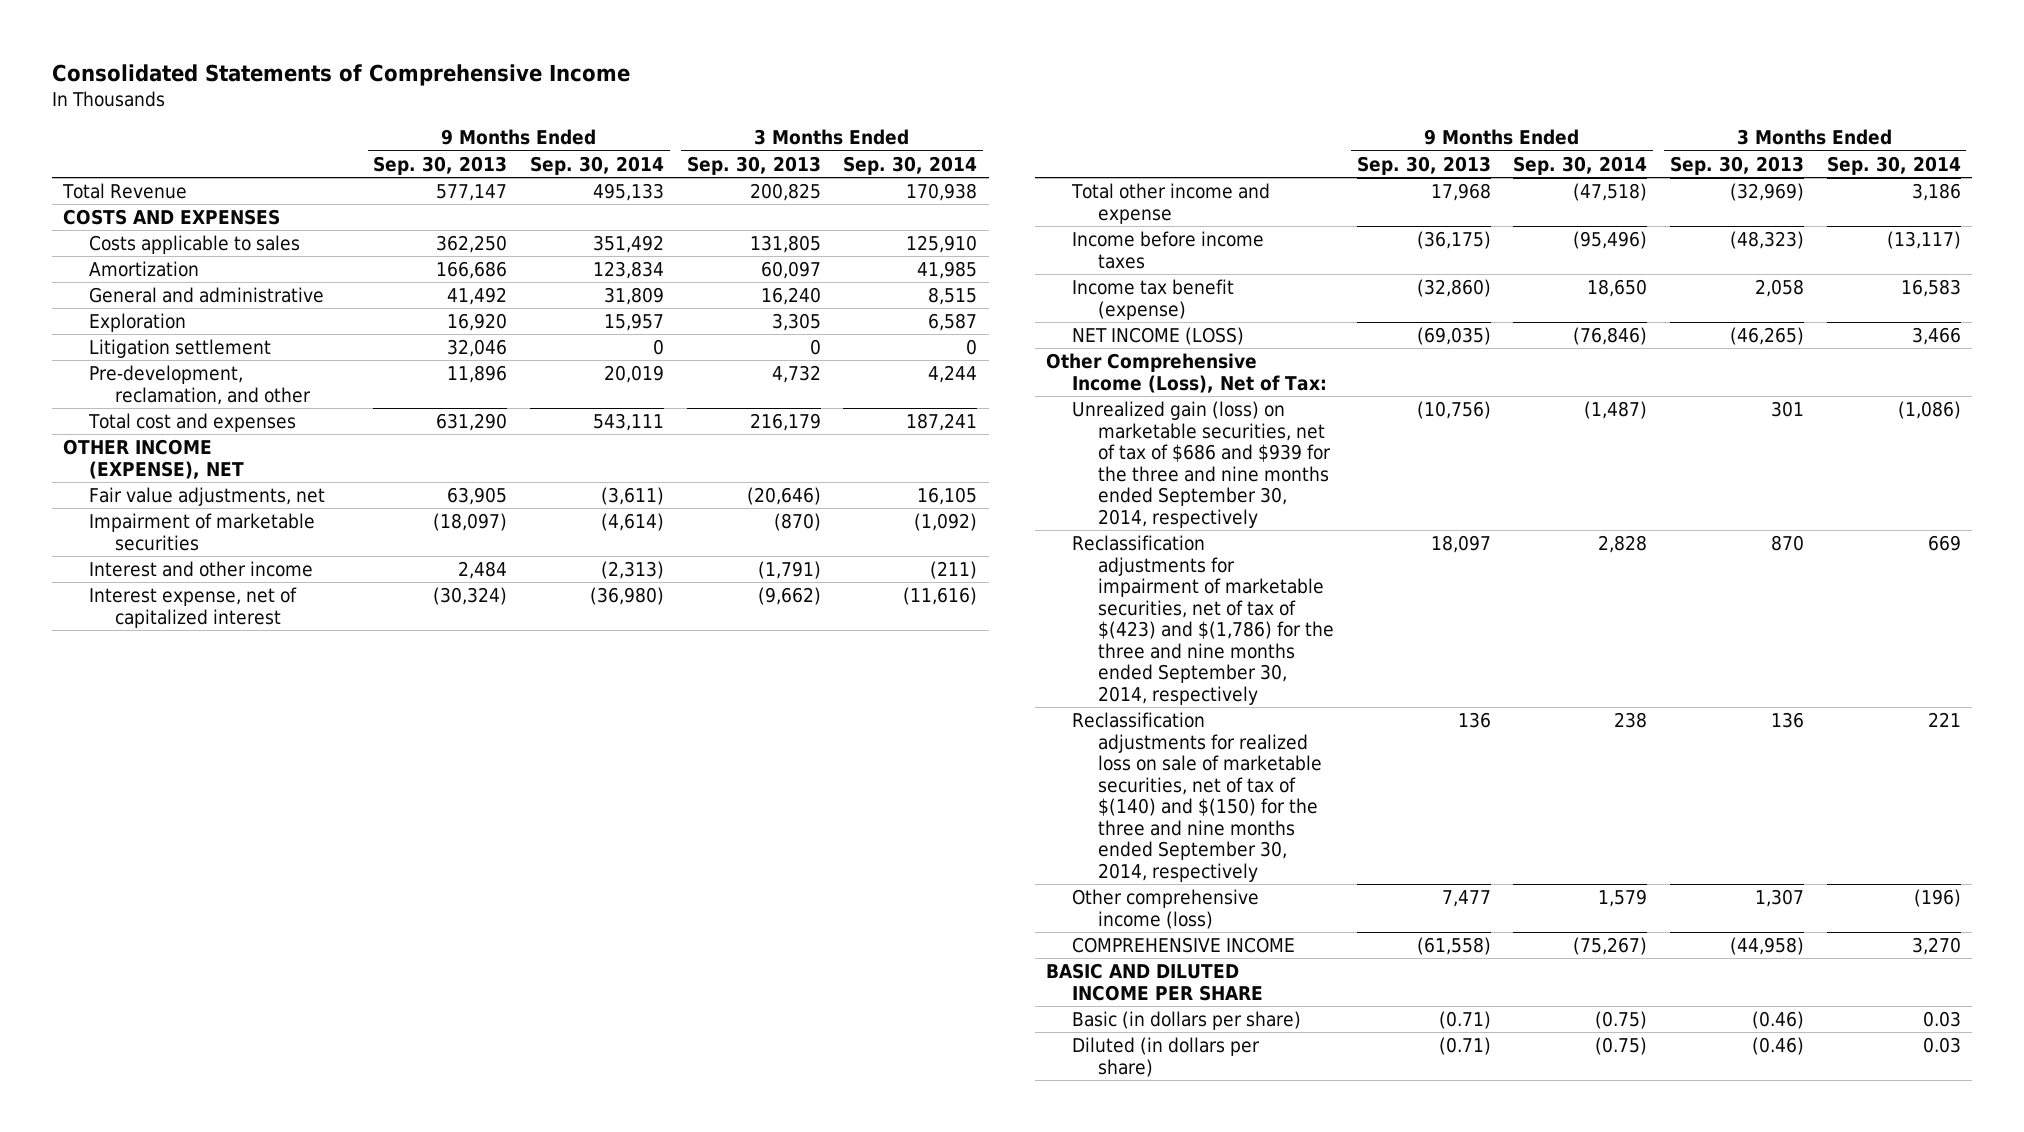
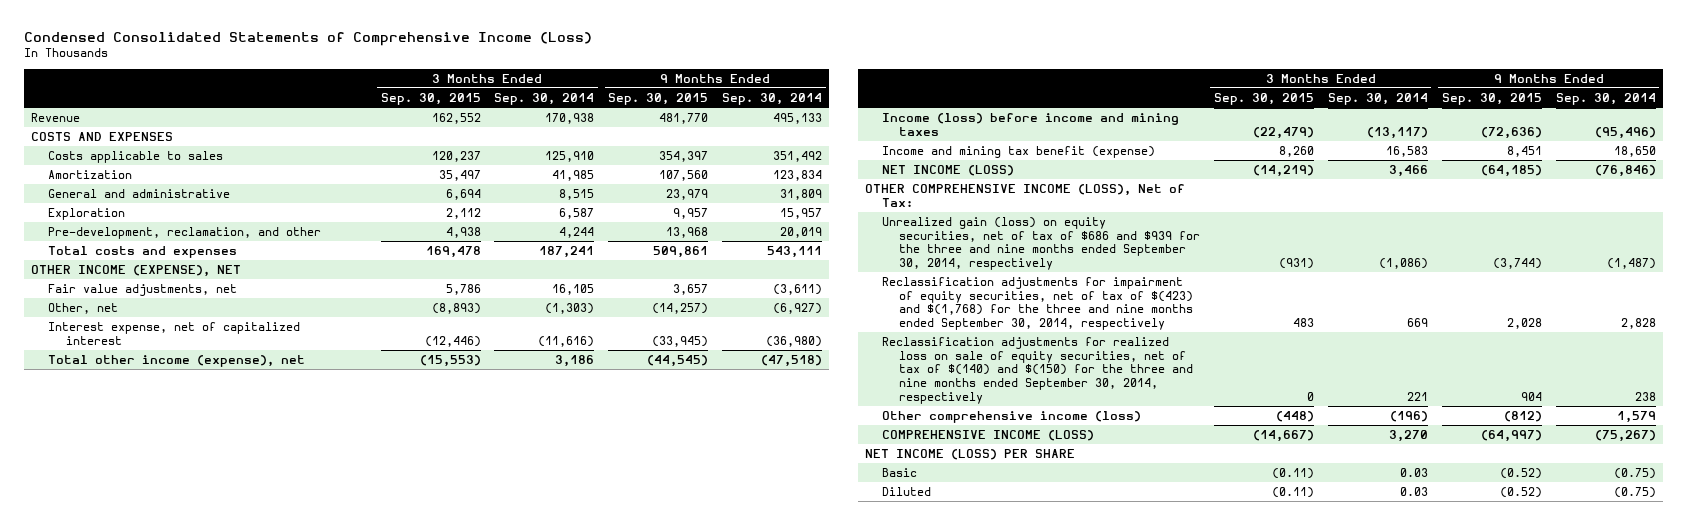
- Consolidated Statements of Comprehensive Income
+ Condensed Consolidated Statements of Comprehensive Income (Loss)
- | 9 Months Ended Sep. 30, 2013 | 9 Months Ended Sep. 30, 2014 | 3 Months Ended Sep. 30, 2013 | 3 Months Ended Sep. 30, 2014
+ | 3 Months Ended Sep. 30, 2015 | 3 Months Ended Sep. 30, 2014 | 9 Months Ended Sep. 30, 2015 | 9 Months Ended Sep. 30, 2014
- Total Revenue | 577,147 | 495,133 | 200,825 | 170,938
+ Revenue | 162,552 | 170,938 | 481,770 | 495,133
- Litigation settlement | 32,046 | 0 | 0 | 0
- Total cost and expenses | 631,290 | 543,111 | 216,179 | 187,241
+ Total costs and expenses | 169,478 | 187,241 | 509,861 | 543,111
- Impairment of marketable securities | (18,097) | (4,614) | (870) | (1,092)
- Interest and other income | 2,484 | (2,313) | (1,791) | (211)
+ Other, net | (8,893) | (1,303) | (14,257) | (6,927)
- Total other income and expense | 17,968 | (47,518) | (32,969) | 3,186
- Income before income taxes | (36,175) | (95,496) | (48,323) | (13,117)
- Income tax benefit (expense) | (32,860) | 18,650 | 2,058 | 16,583
+ Total other income (expense), net | (15,553) | 3,186 | (44,545) | (47,518)
+ Income (loss) before income and mining taxes | (22,479) | (13,117) | (72,636) | (95,496)
+ Income and mining tax benefit (expense) | 8,260 | 16,583 | 8,451 | 18,650
- Other Comprehensive Income (Loss), Net of Tax:
- Unrealized gain (loss) on marketable securities, net of tax of $686 and $939 for the three and nine months ended September 30, 2014, respectively | (10,756) | (1,487) | 301 | (1,086)
- Reclassification adjustments for impairment of marketable securities, net of tax of $(423) and $(1,786) for the three and nine months ended September 30, 2014, respectively | 18,097 | 2,828 | 870 | 669
- Reclassification adjustments for realized loss on sale of marketable securities, net of tax of $(140) and $(150) for the three and nine months ended September 30, 2014, respectively | 136 | 238 | 136 | 221
+ OTHER COMPREHENSIVE INCOME (LOSS), Net of Tax:
+ Unrealized gain (loss) on equity securities, net of tax of $686 and $939 for the three and nine months ended September 30, 2014, respectively | (931) | (1,086) | (3,744) | (1,487)
+ Reclassification adjustments for impairment of equity securities, net of tax of $(423) and $(1,768) for the three and nine months ended September 30, 2014, respectively | 483 | 669 | 2,028 | 2,828
+ Reclassification adjustments for realized loss on sale of equity securities, net of tax of $(140) and $(150) for the three and nine months ended September 30, 2014, respectively | 0 | 221 | 904 | 238
- COMPREHENSIVE INCOME | (61,558) | (75,267) | (44,958) | 3,270
- BASIC AND DILUTED INCOME PER SHARE
- Basic (in dollars per share) | (0.71) | (0.75) | (0.46) | 0.03
- Diluted (in dollars per share) | (0.71) | (0.75) | (0.46) | 0.03
+ COMPREHENSIVE INCOME (LOSS) | (14,667) | 3,270 | (64,997) | (75,267)
+ NET INCOME (LOSS) PER SHARE
+ Basic | (0.11) | 0.03 | (0.52) | (0.75)
+ Diluted | (0.11) | 0.03 | (0.52) | (0.75)

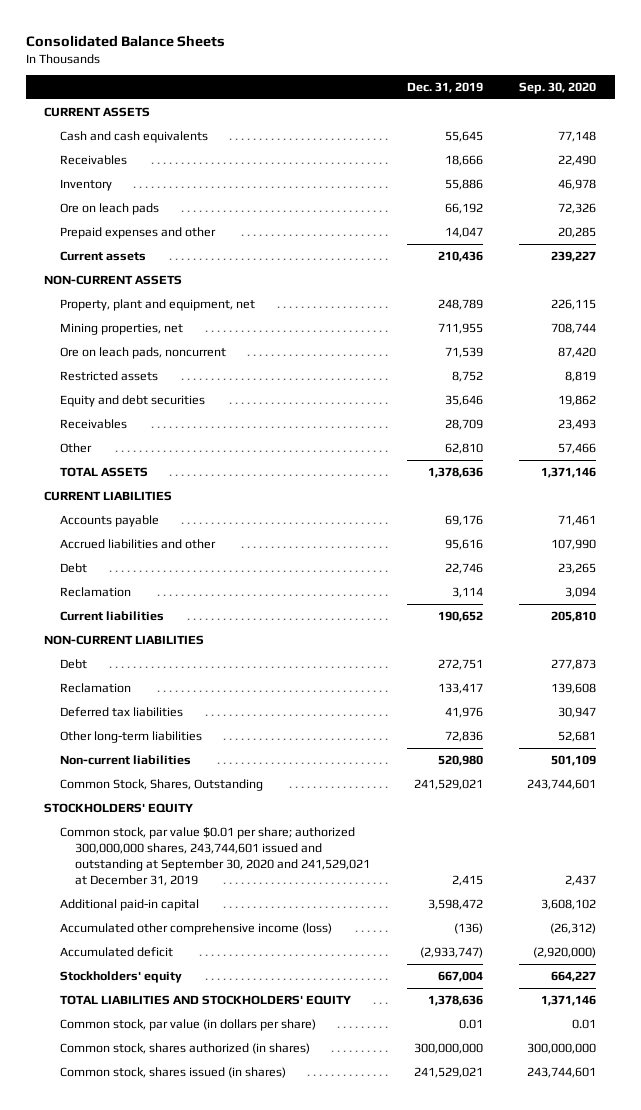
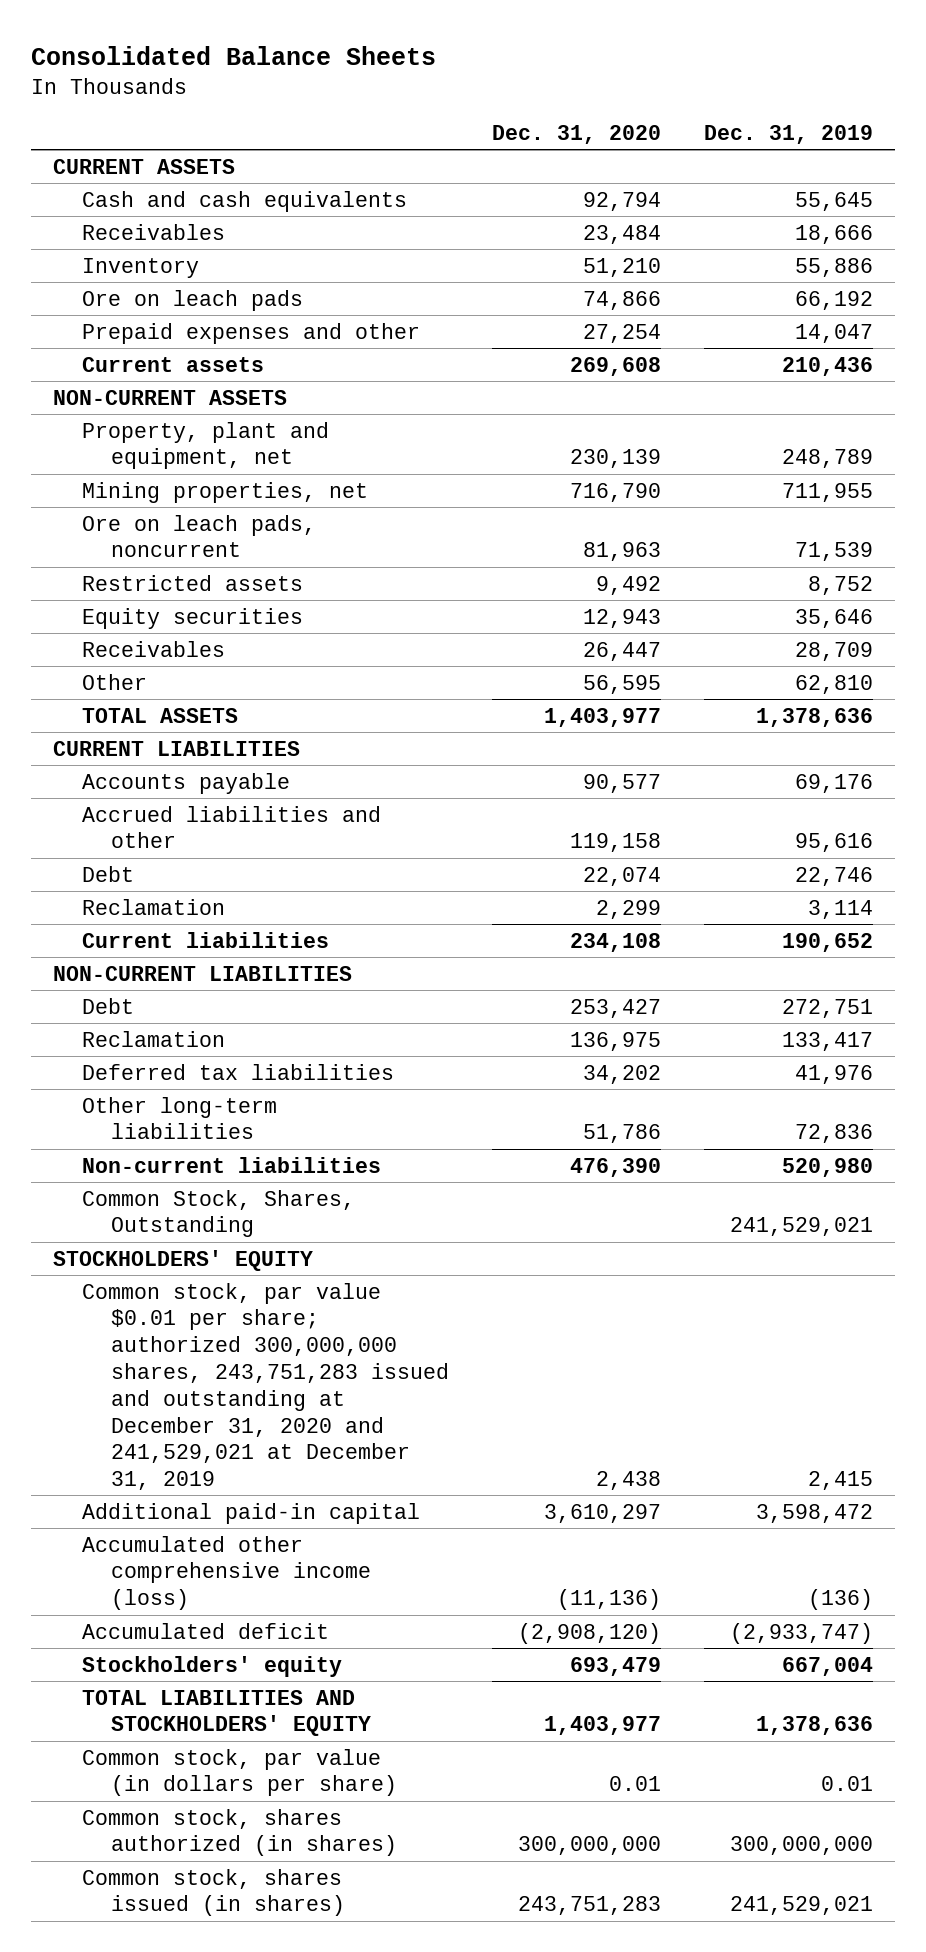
- | Dec. 31, 2019 | Sep. 30, 2020
+ | Dec. 31, 2020 | Dec. 31, 2019
- Equity and debt securities | 35,646 | 19,862
+ Equity securities | 12,943 | 35,646
- Common stock, par value $0.01 per share; authorized 300,000,000 shares, 243,744,601 issued and outstanding at September 30, 2020 and 241,529,021 at December 31, 2019 | 2,415 | 2,437
+ Common stock, par value $0.01 per share; authorized 300,000,000 shares, 243,751,283 issued and outstanding at December 31, 2020 and 241,529,021 at December 31, 2019 | 2,438 | 2,415

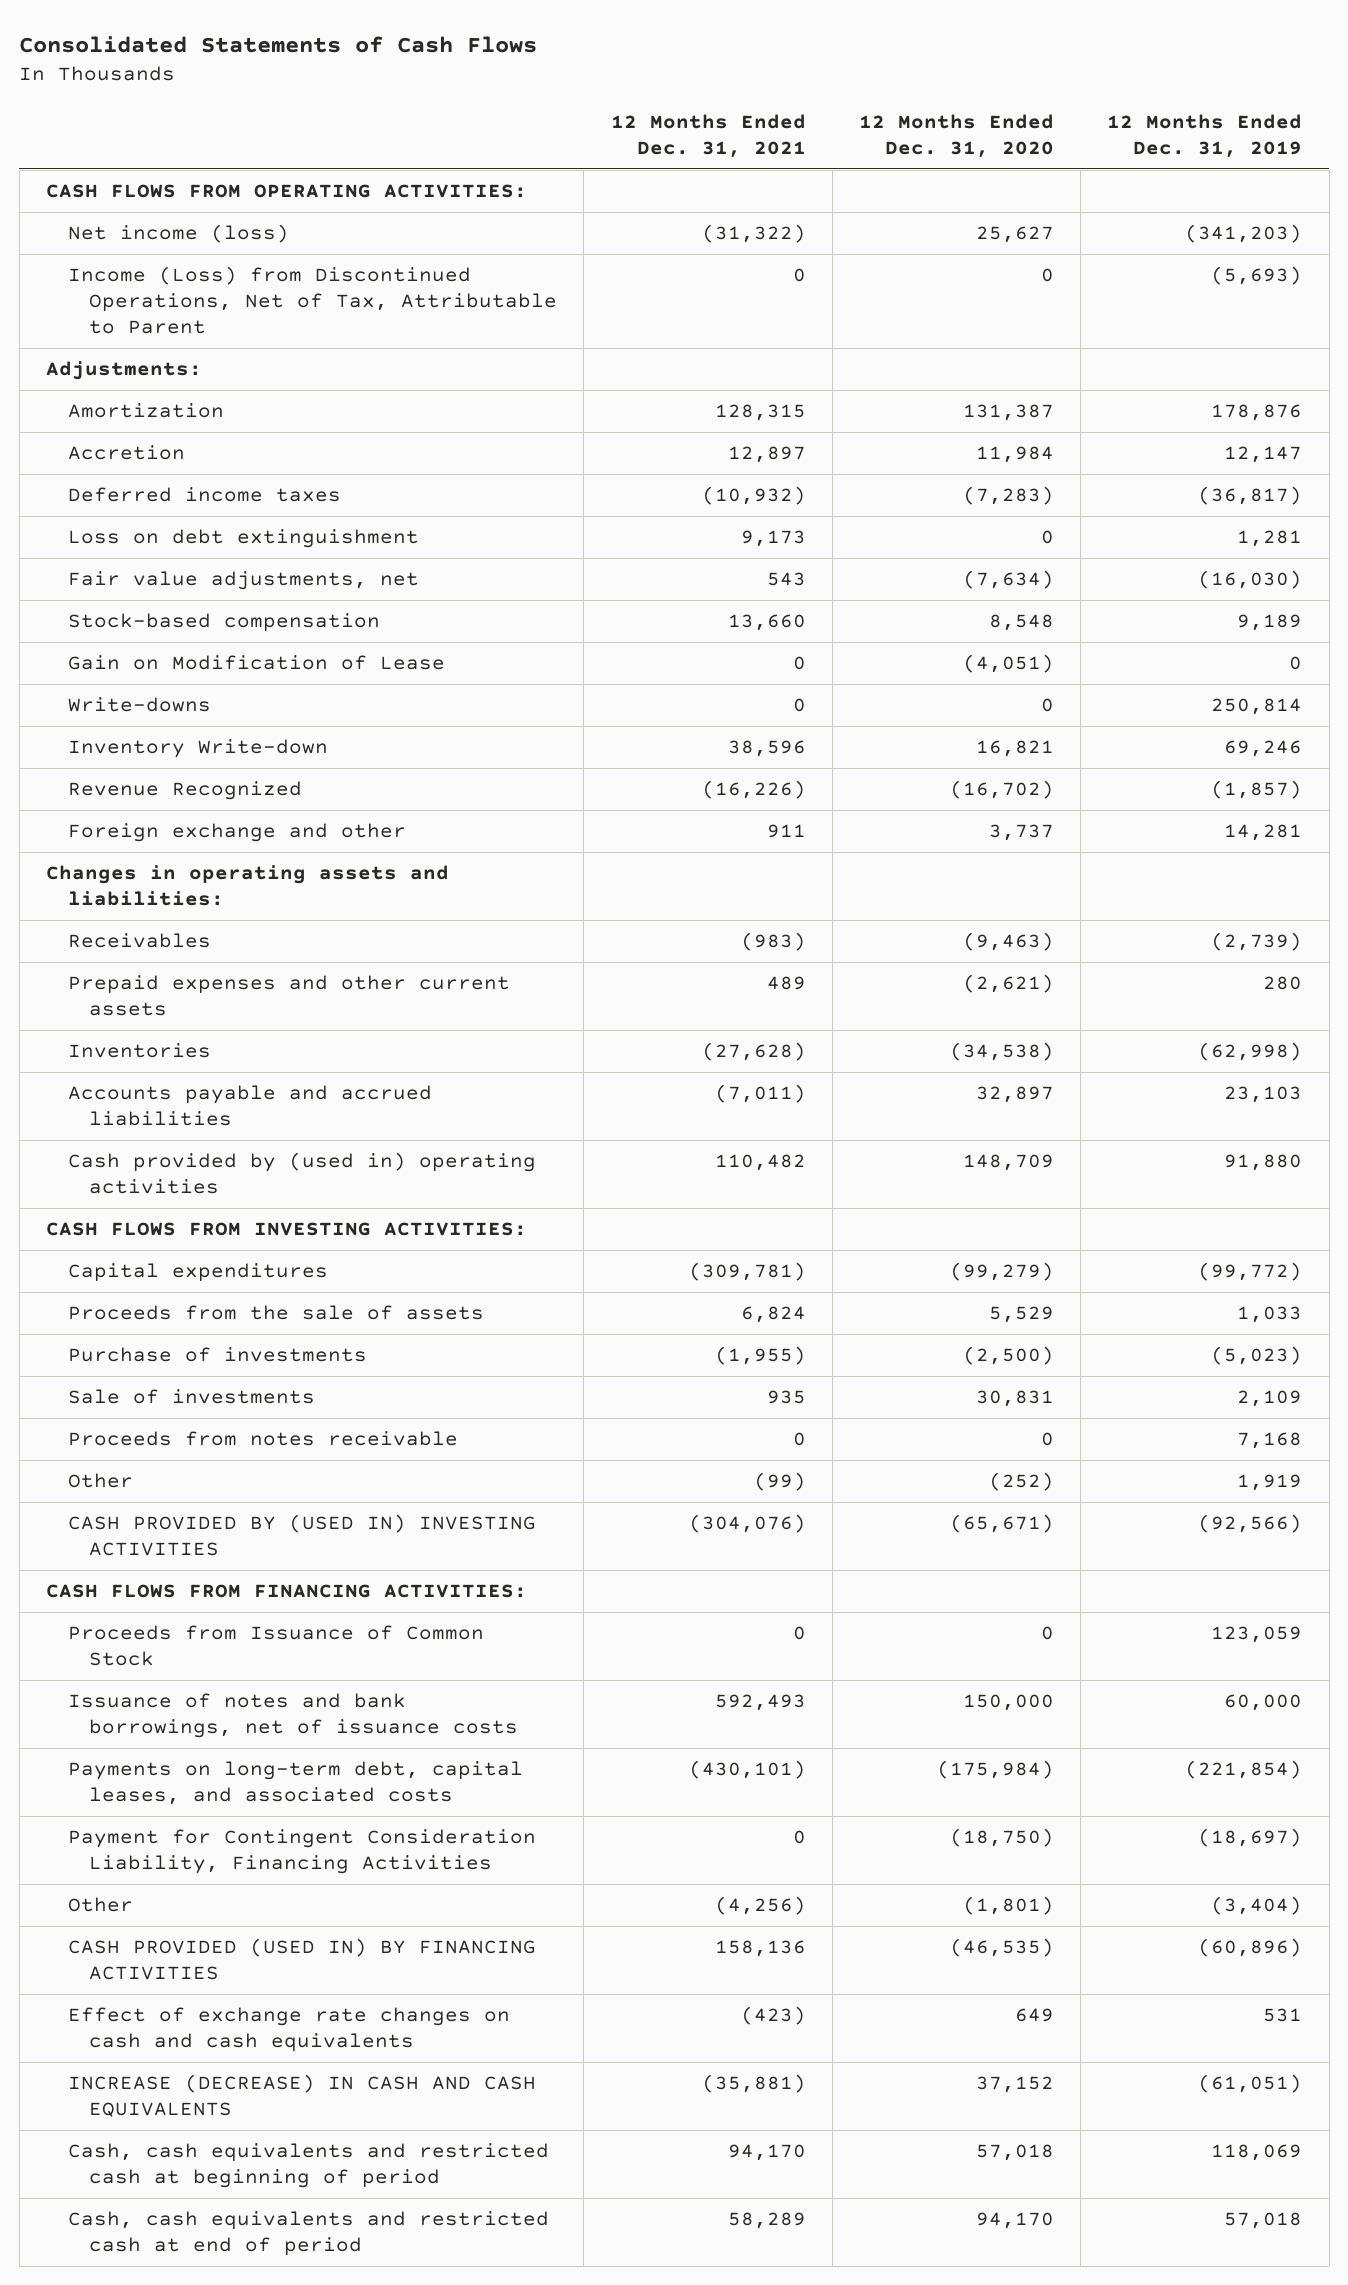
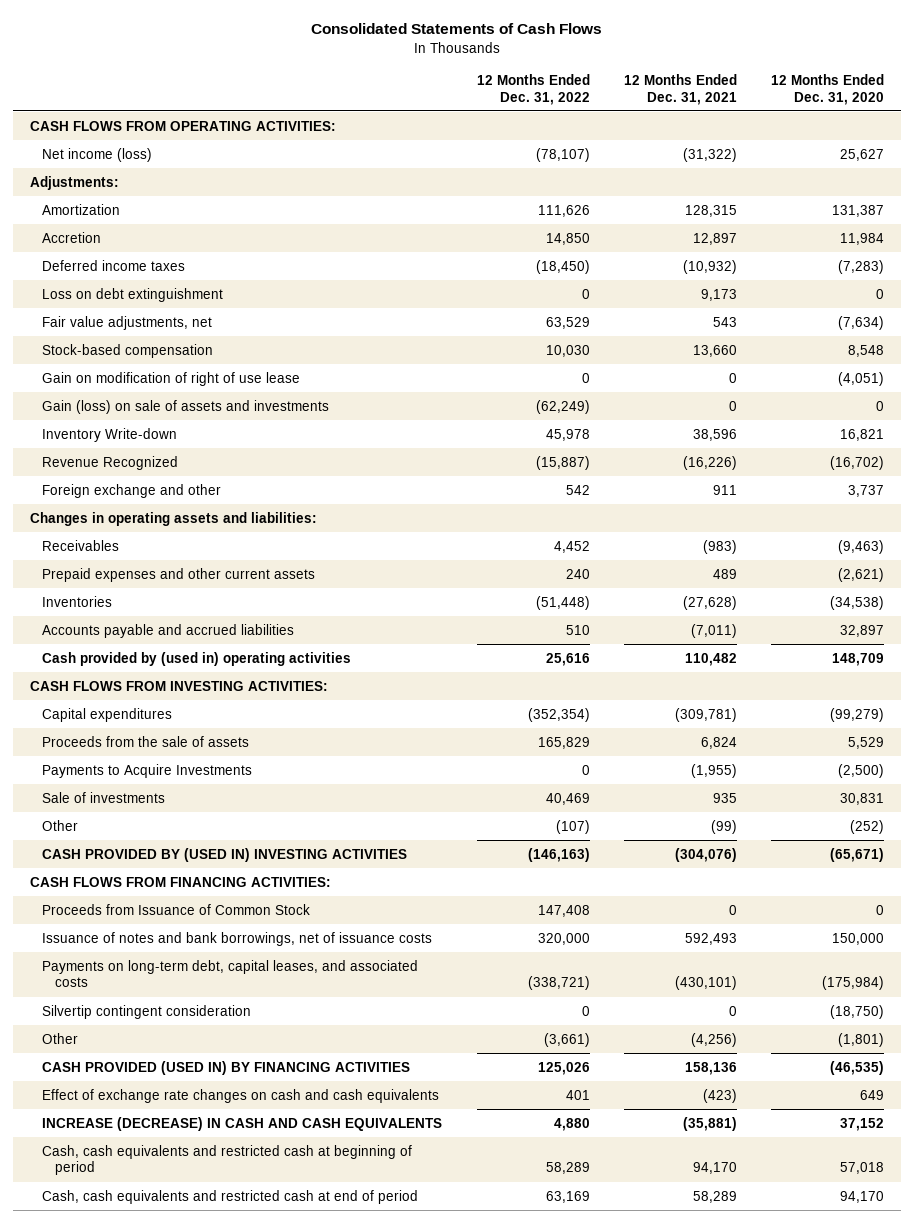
- | 12 Months Ended Dec. 31, 2021 | 12 Months Ended Dec. 31, 2020 | 12 Months Ended Dec. 31, 2019
+ | 12 Months Ended Dec. 31, 2022 | 12 Months Ended Dec. 31, 2021 | 12 Months Ended Dec. 31, 2020
- Income (Loss) from Discontinued Operations, Net of Tax, Attributable to Parent | 0 | 0 | (5,693)
- Gain on Modification of Lease | 0 | (4,051) | 0
- Write-downs | 0 | 0 | 250,814
+ Gain on modification of right of use lease | 0 | 0 | (4,051)
+ Gain (loss) on sale of assets and investments | (62,249) | 0 | 0
- Purchase of investments | (1,955) | (2,500) | (5,023)
+ Payments to Acquire Investments | 0 | (1,955) | (2,500)
- Proceeds from notes receivable | 0 | 0 | 7,168
- Payment for Contingent Consideration Liability, Financing Activities | 0 | (18,750) | (18,697)
+ Silvertip contingent consideration | 0 | 0 | (18,750)

